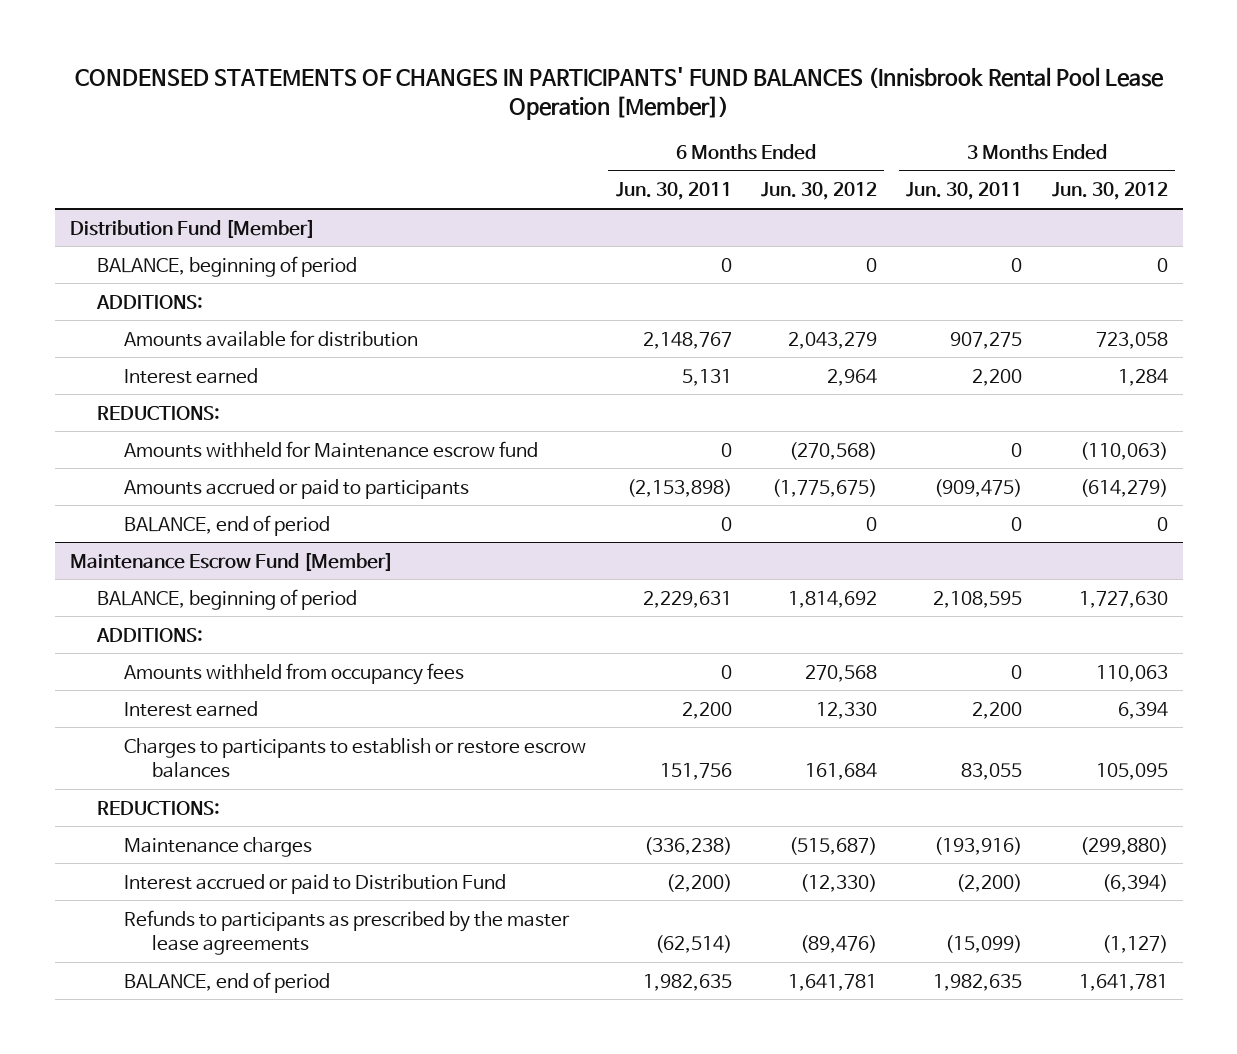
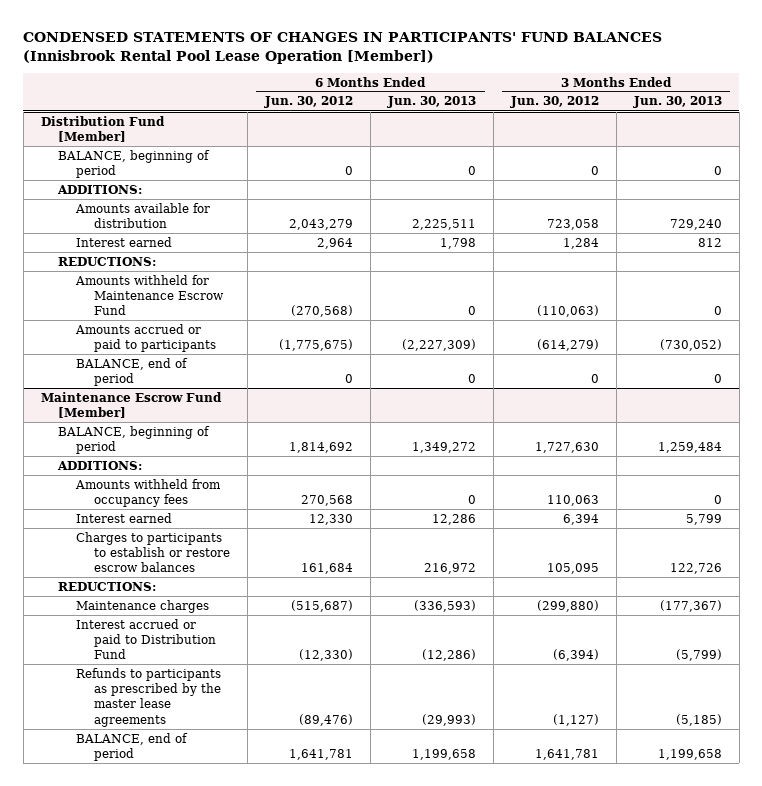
- | 6 Months Ended Jun. 30, 2011 | 6 Months Ended Jun. 30, 2012 | 3 Months Ended Jun. 30, 2011 | 3 Months Ended Jun. 30, 2012
+ | 6 Months Ended Jun. 30, 2012 | 6 Months Ended Jun. 30, 2013 | 3 Months Ended Jun. 30, 2012 | 3 Months Ended Jun. 30, 2013
@ Distribution Fund [Member]
- Amounts withheld for Maintenance escrow fund | 0 | (270,568) | 0 | (110,063)
+ Amounts withheld for Maintenance Escrow Fund | (270,568) | 0 | (110,063) | 0

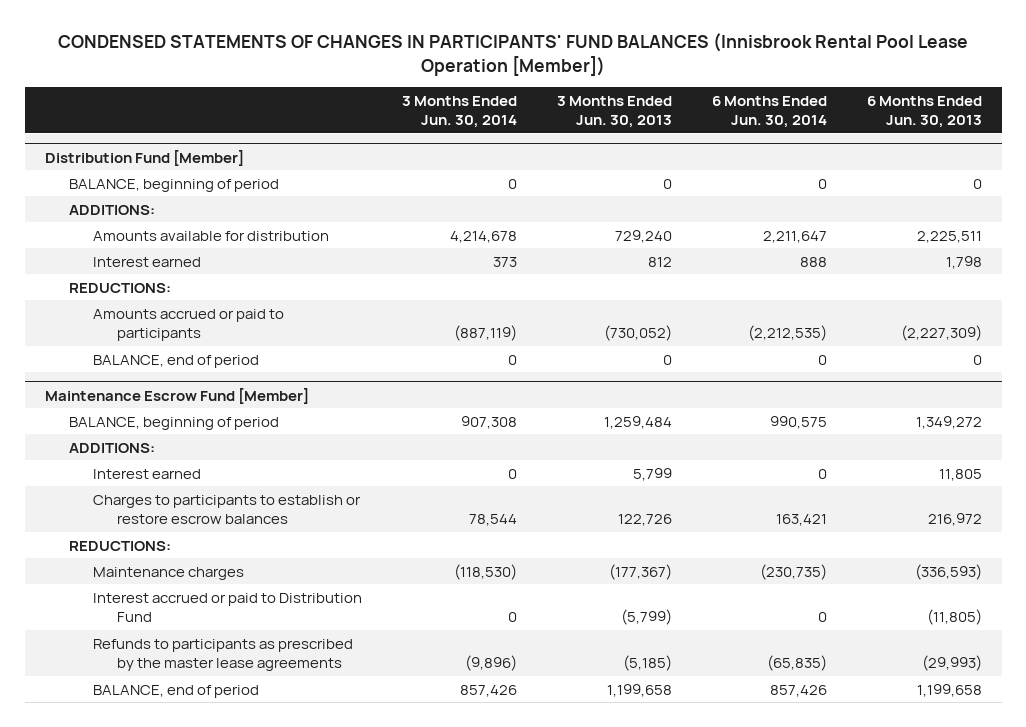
- | 6 Months Ended Jun. 30, 2012 | 6 Months Ended Jun. 30, 2013 | 3 Months Ended Jun. 30, 2012 | 3 Months Ended Jun. 30, 2013
+ | 3 Months Ended Jun. 30, 2014 | 3 Months Ended Jun. 30, 2013 | 6 Months Ended Jun. 30, 2014 | 6 Months Ended Jun. 30, 2013
@ Distribution Fund [Member]
- Amounts withheld for Maintenance Escrow Fund | (270,568) | 0 | (110,063) | 0
@ Maintenance Escrow Fund [Member]
- Amounts withheld from occupancy fees | 270,568 | 0 | 110,063 | 0
- Interest earned | 12,330 | 12,286 | 6,394 | 5,799
+ Interest earned | 0 | 5,799 | 0 | 11,805
- Interest accrued or paid to Distribution Fund | (12,330) | (12,286) | (6,394) | (5,799)
+ Interest accrued or paid to Distribution Fund | 0 | (5,799) | 0 | (11,805)

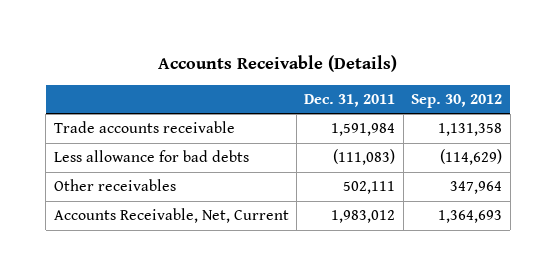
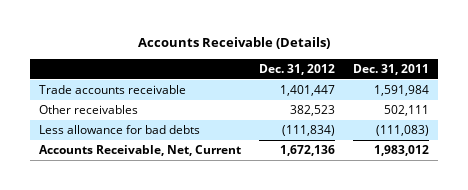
- | Dec. 31, 2011 | Sep. 30, 2012
+ | Dec. 31, 2012 | Dec. 31, 2011
moved down: Less allowance for bad debts | (111,834) | (111,083)

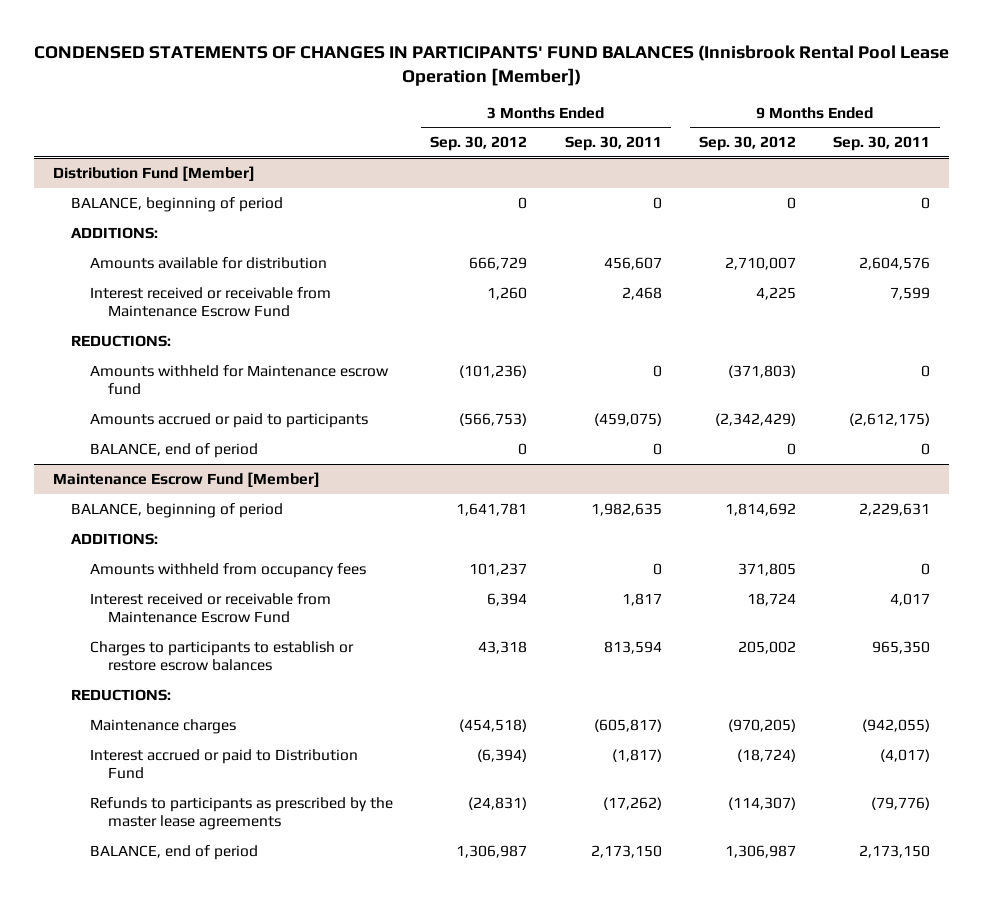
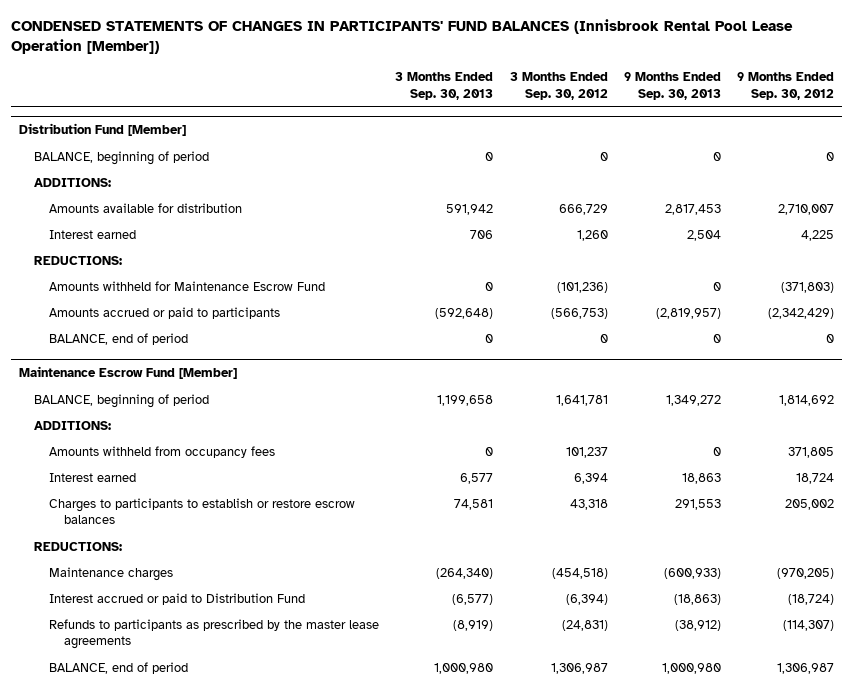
- | 3 Months Ended Sep. 30, 2012 | 3 Months Ended Sep. 30, 2011 | 9 Months Ended Sep. 30, 2012 | 9 Months Ended Sep. 30, 2011
+ | 3 Months Ended Sep. 30, 2013 | 3 Months Ended Sep. 30, 2012 | 9 Months Ended Sep. 30, 2013 | 9 Months Ended Sep. 30, 2012
@ Distribution Fund [Member]
- Interest received or receivable from Maintenance Escrow Fund | 1,260 | 2,468 | 4,225 | 7,599
+ Interest earned | 706 | 1,260 | 2,504 | 4,225
- Amounts withheld for Maintenance escrow fund | (101,236) | 0 | (371,803) | 0
+ Amounts withheld for Maintenance Escrow Fund | 0 | (101,236) | 0 | (371,803)
@ Maintenance Escrow Fund [Member]
- Interest received or receivable from Maintenance Escrow Fund | 6,394 | 1,817 | 18,724 | 4,017
+ Interest earned | 6,577 | 6,394 | 18,863 | 18,724

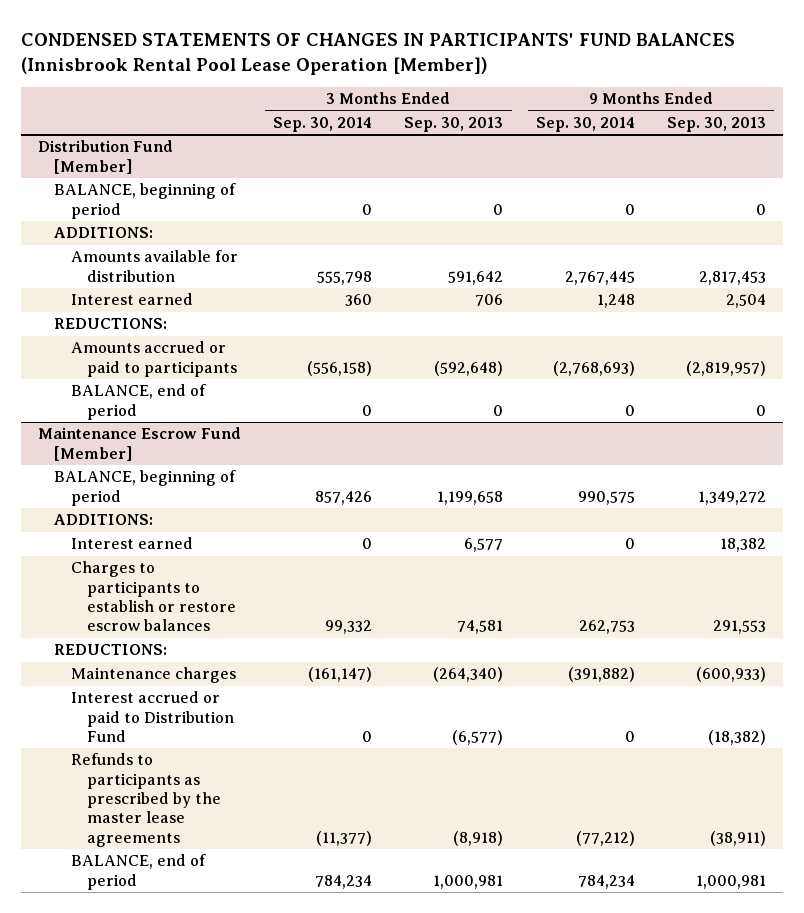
- | 3 Months Ended Sep. 30, 2013 | 3 Months Ended Sep. 30, 2012 | 9 Months Ended Sep. 30, 2013 | 9 Months Ended Sep. 30, 2012
+ | 3 Months Ended Sep. 30, 2014 | 3 Months Ended Sep. 30, 2013 | 9 Months Ended Sep. 30, 2014 | 9 Months Ended Sep. 30, 2013
@ Distribution Fund [Member]
- Amounts available for distribution | 591,942 | 666,729 | 2,817,453 | 2,710,007
+ Amounts available for distribution | 555,798 | 591,642 | 2,767,445 | 2,817,453
- Amounts withheld for Maintenance Escrow Fund | 0 | (101,236) | 0 | (371,803)
@ Maintenance Escrow Fund [Member]
- Amounts withheld from occupancy fees | 0 | 101,237 | 0 | 371,805
- Interest earned | 6,577 | 6,394 | 18,863 | 18,724
+ Interest earned | 0 | 6,577 | 0 | 18,382
- Interest accrued or paid to Distribution Fund | (6,577) | (6,394) | (18,863) | (18,724)
- Refunds to participants as prescribed by the master lease agreements | (8,919) | (24,831) | (38,912) | (114,307)
- BALANCE, end of period | 1,000,980 | 1,306,987 | 1,000,980 | 1,306,987
+ Interest accrued or paid to Distribution Fund | 0 | (6,577) | 0 | (18,382)
+ Refunds to participants as prescribed by the master lease agreements | (11,377) | (8,918) | (77,212) | (38,911)
+ BALANCE, end of period | 784,234 | 1,000,981 | 784,234 | 1,000,981

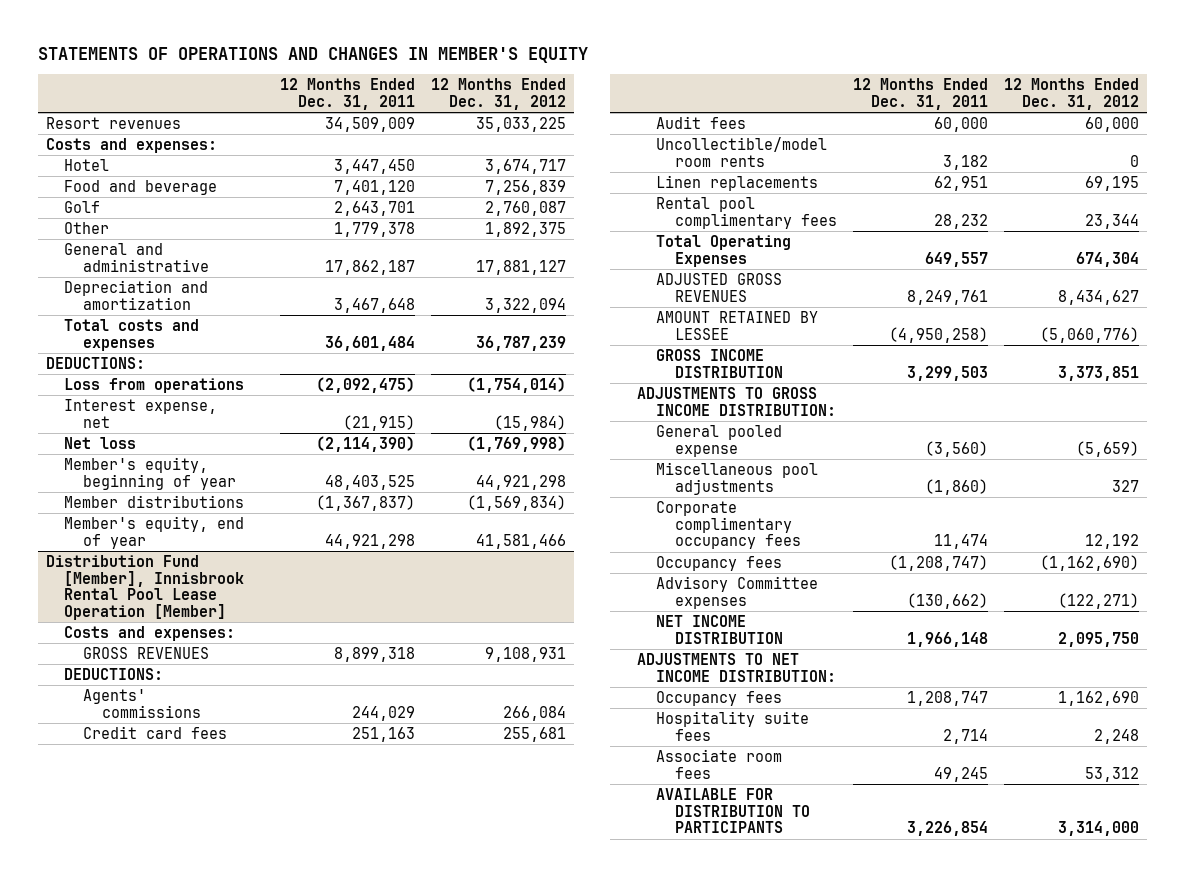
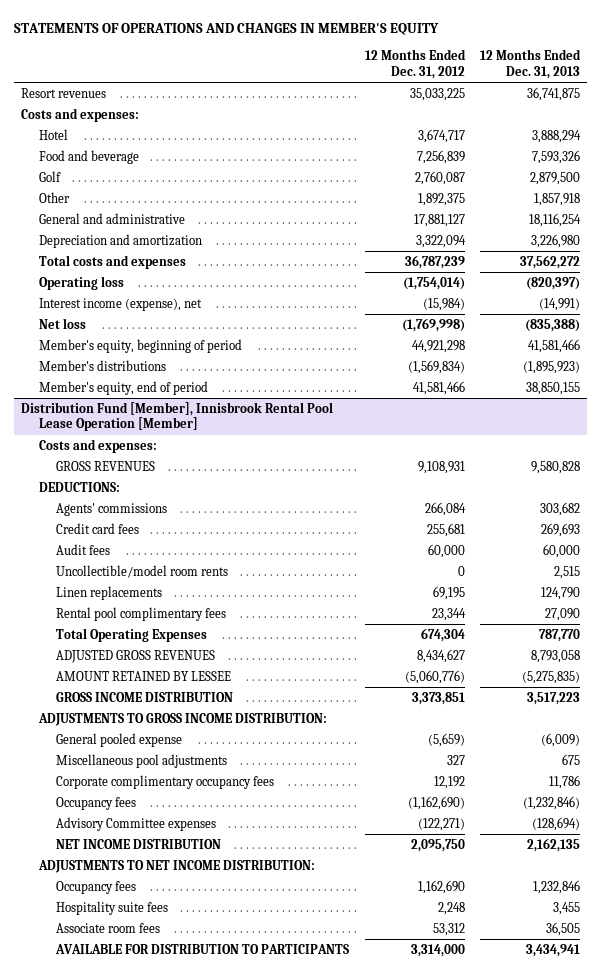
- | 12 Months Ended Dec. 31, 2011 | 12 Months Ended Dec. 31, 2012
+ | 12 Months Ended Dec. 31, 2012 | 12 Months Ended Dec. 31, 2013
- DEDUCTIONS:
- Loss from operations | (2,092,475) | (1,754,014)
- Interest expense, net | (21,915) | (15,984)
+ Operating loss | (1,754,014) | (820,397)
+ Interest income (expense), net | (15,984) | (14,991)
- Member's equity, beginning of year | 48,403,525 | 44,921,298
- Member distributions | (1,367,837) | (1,569,834)
- Member's equity, end of year | 44,921,298 | 41,581,466
+ Member's equity, beginning of period | 44,921,298 | 41,581,466
+ Member's distributions | (1,569,834) | (1,895,923)
+ Member's equity, end of period | 41,581,466 | 38,850,155

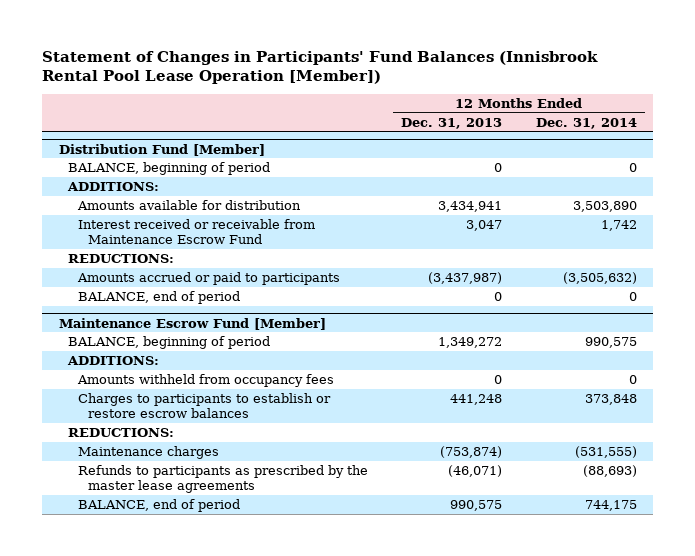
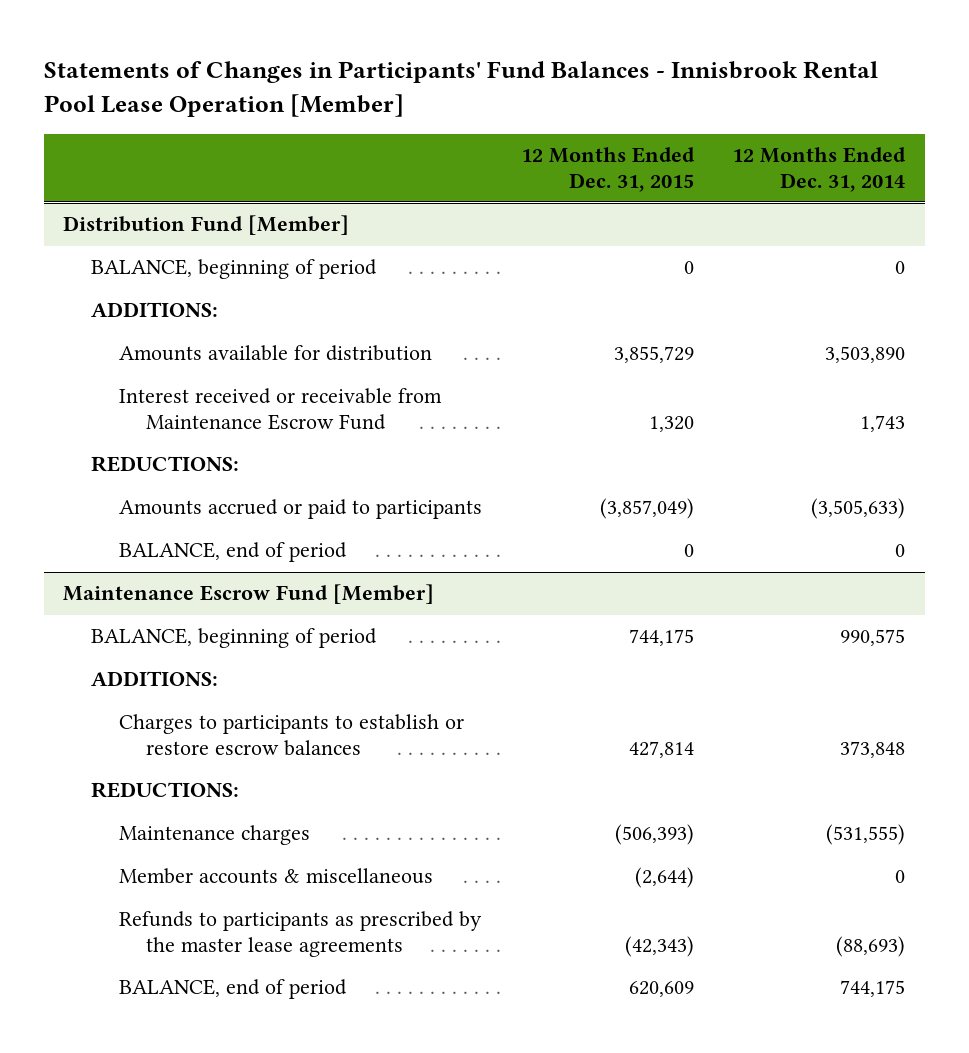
- Statement of Changes in Participants' Fund Balances (Innisbrook Rental Pool Lease Operation [Member])
+ Statements of Changes in Participants' Fund Balances - Innisbrook Rental Pool Lease Operation [Member]
- | 12 Months Ended Dec. 31, 2013 | 12 Months Ended Dec. 31, 2014
+ | 12 Months Ended Dec. 31, 2015 | 12 Months Ended Dec. 31, 2014
@ Distribution Fund [Member]
- Interest received or receivable from Maintenance Escrow Fund | 3,047 | 1,742
+ Interest received or receivable from Maintenance Escrow Fund | 1,320 | 1,743
- Amounts accrued or paid to participants | (3,437,987) | (3,505,632)
+ Amounts accrued or paid to participants | (3,857,049) | (3,505,633)
@ Maintenance Escrow Fund [Member]
- Amounts withheld from occupancy fees | 0 | 0
+ Member accounts & miscellaneous | (2,644) | 0

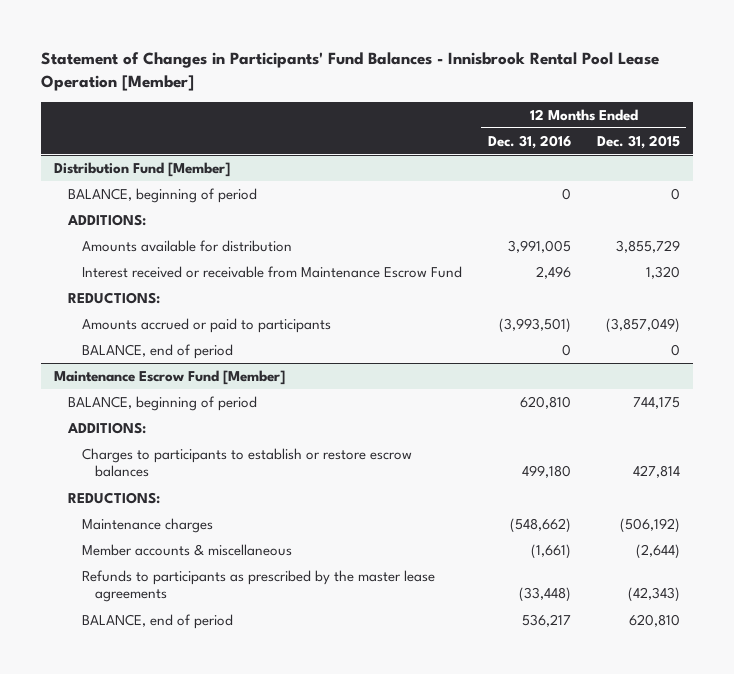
- Statements of Changes in Participants' Fund Balances - Innisbrook Rental Pool Lease Operation [Member]
+ Statement of Changes in Participants' Fund Balances - Innisbrook Rental Pool Lease Operation [Member]
- | 12 Months Ended Dec. 31, 2015 | 12 Months Ended Dec. 31, 2014
+ | 12 Months Ended Dec. 31, 2016 | 12 Months Ended Dec. 31, 2015
@ Maintenance Escrow Fund [Member]
- Maintenance charges | (506,393) | (531,555)
+ Maintenance charges | (548,662) | (506,192)
- BALANCE, end of period | 620,609 | 744,175
+ BALANCE, end of period | 536,217 | 620,810

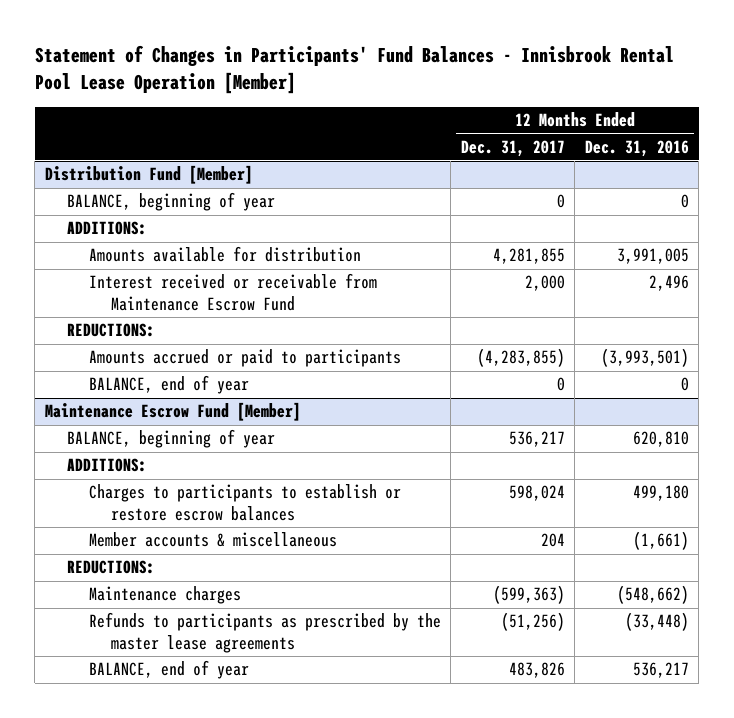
- | 12 Months Ended Dec. 31, 2016 | 12 Months Ended Dec. 31, 2015
+ | 12 Months Ended Dec. 31, 2017 | 12 Months Ended Dec. 31, 2016
@ Distribution Fund [Member]
- BALANCE, beginning of period | 0 | 0
+ BALANCE, beginning of year | 0 | 0
- BALANCE, end of period | 0 | 0
+ BALANCE, end of year | 0 | 0
@ Maintenance Escrow Fund [Member]
- BALANCE, beginning of period | 620,810 | 744,175
+ BALANCE, beginning of year | 536,217 | 620,810
moved up: Member accounts & miscellaneous | 204 | (1,661)
- BALANCE, end of period | 536,217 | 620,810
+ BALANCE, end of year | 483,826 | 536,217

